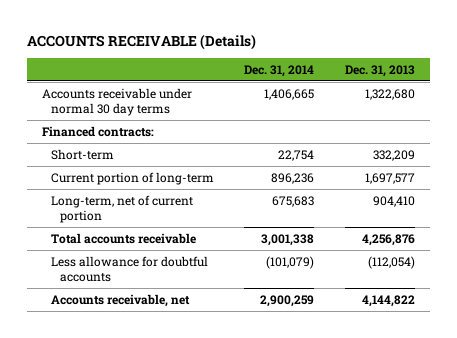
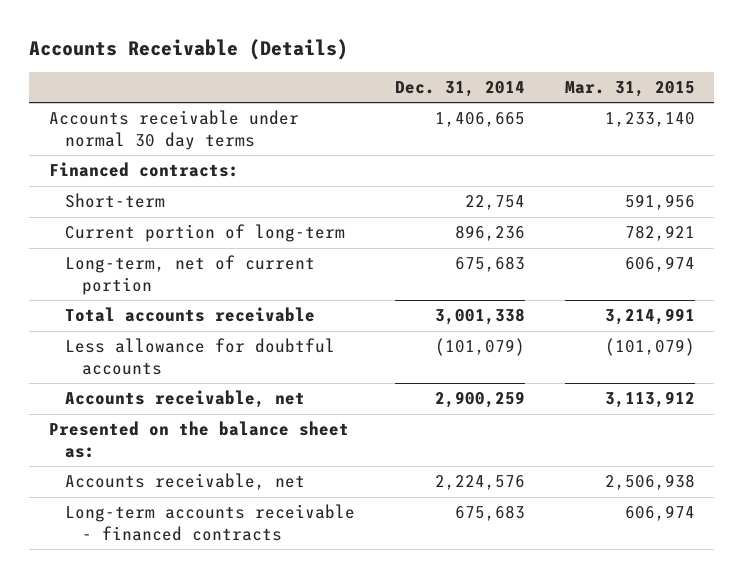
- ACCOUNTS RECEIVABLE (Details)
+ Accounts Receivable (Details)
- | Dec. 31, 2014 | Dec. 31, 2013
+ | Dec. 31, 2014 | Mar. 31, 2015
+ Presented on the balance sheet as:
+ Accounts receivable, net | 2,224,576 | 2,506,938
+ Long-term accounts receivable - financed contracts | 675,683 | 606,974

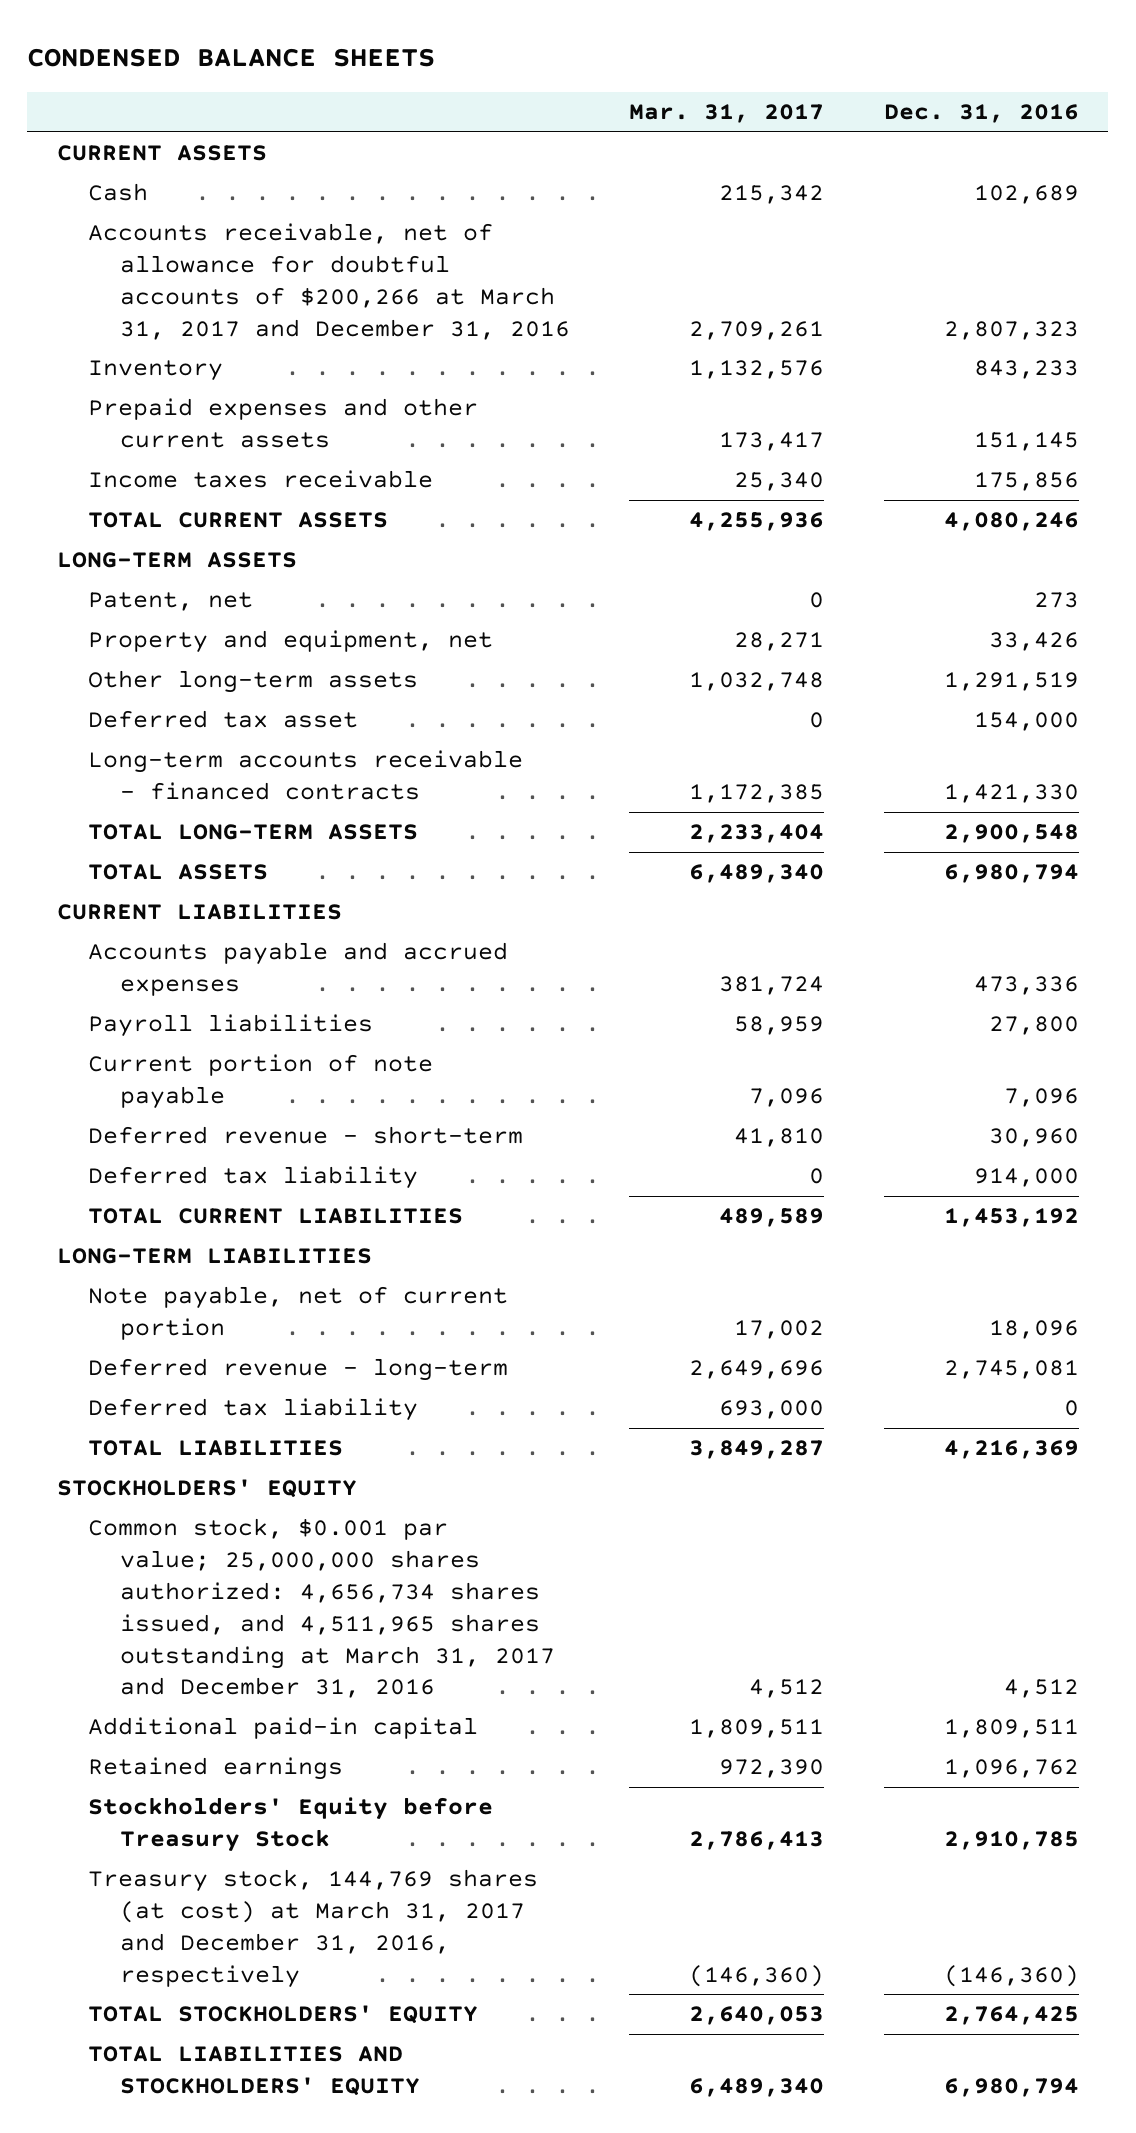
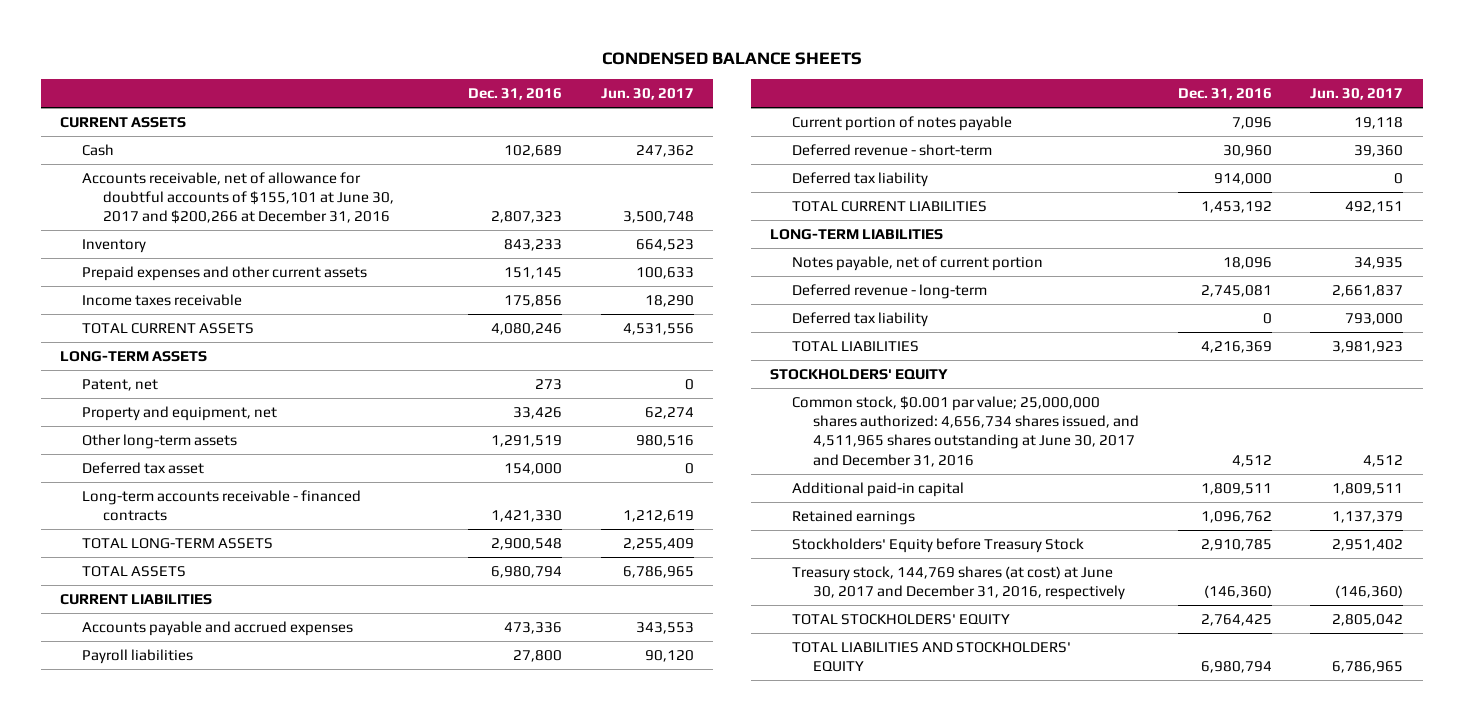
- | Mar. 31, 2017 | Dec. 31, 2016
+ | Dec. 31, 2016 | Jun. 30, 2017
- Accounts receivable, net of allowance for doubtful accounts of $200,266 at March 31, 2017 and December 31, 2016 | 2,709,261 | 2,807,323
+ Accounts receivable, net of allowance for doubtful accounts of $155,101 at June 30, 2017 and $200,266 at December 31, 2016 | 2,807,323 | 3,500,748
- Current portion of note payable | 7,096 | 7,096
+ Current portion of notes payable | 7,096 | 19,118
- Note payable, net of current portion | 17,002 | 18,096
+ Notes payable, net of current portion | 18,096 | 34,935
- Common stock, $0.001 par value; 25,000,000 shares authorized: 4,656,734 shares issued, and 4,511,965 shares outstanding at March 31, 2017 and December 31, 2016 | 4,512 | 4,512
+ Common stock, $0.001 par value; 25,000,000 shares authorized: 4,656,734 shares issued, and 4,511,965 shares outstanding at June 30, 2017 and December 31, 2016 | 4,512 | 4,512
- Treasury stock, 144,769 shares (at cost) at March 31, 2017 and December 31, 2016, respectively | (146,360) | (146,360)
+ Treasury stock, 144,769 shares (at cost) at June 30, 2017 and December 31, 2016, respectively | (146,360) | (146,360)

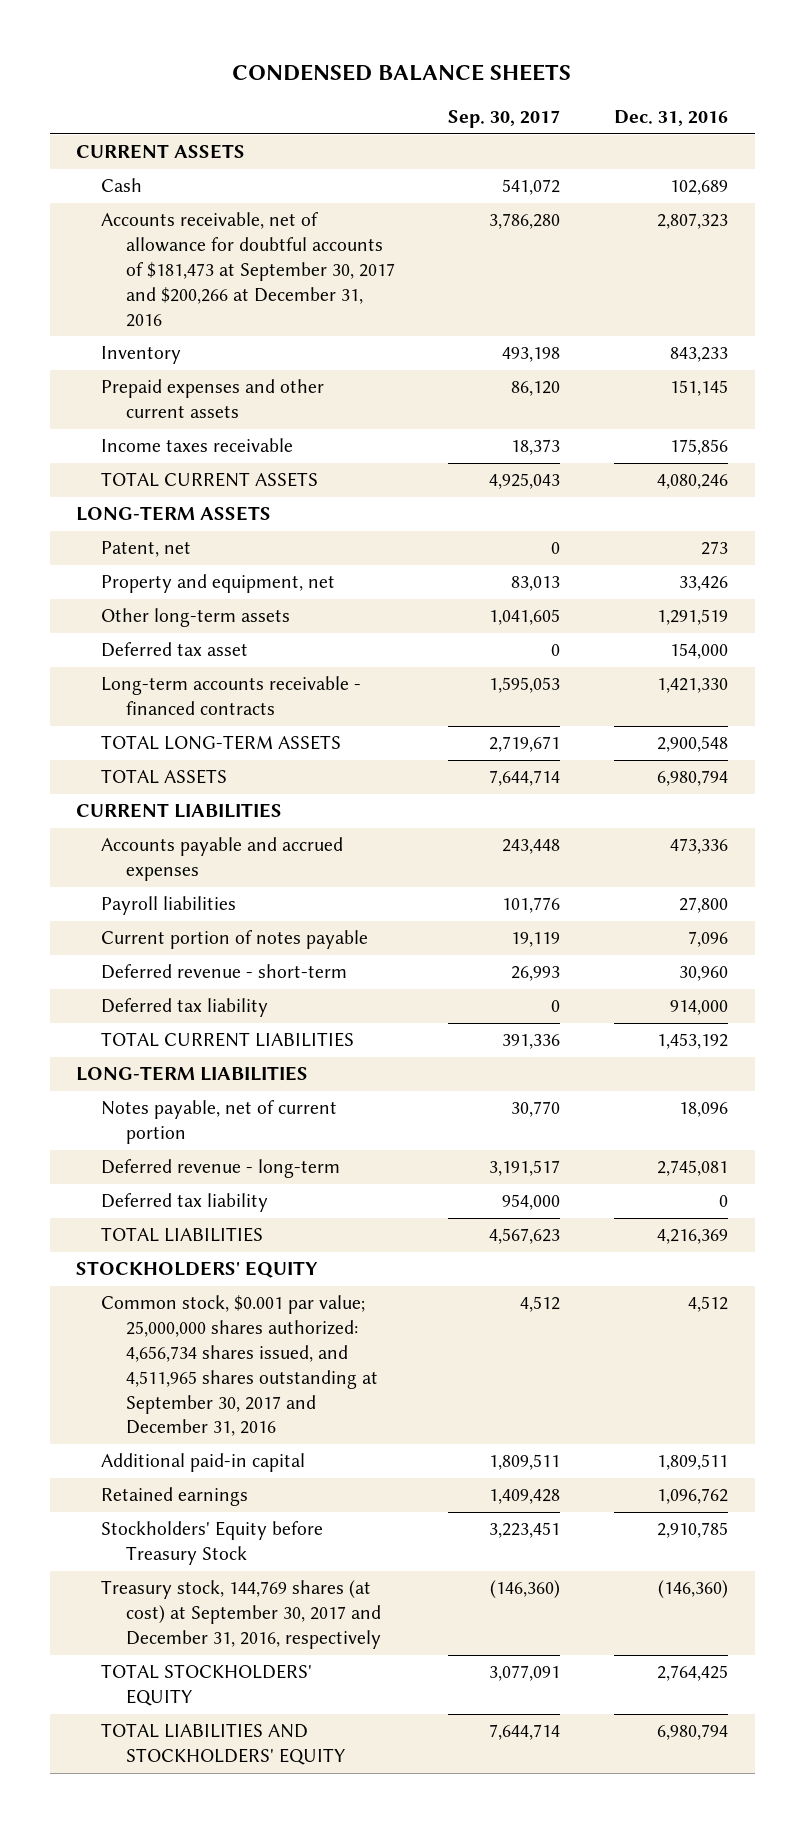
- | Dec. 31, 2016 | Jun. 30, 2017
+ | Sep. 30, 2017 | Dec. 31, 2016
- Accounts receivable, net of allowance for doubtful accounts of $155,101 at June 30, 2017 and $200,266 at December 31, 2016 | 2,807,323 | 3,500,748
+ Accounts receivable, net of allowance for doubtful accounts of $181,473 at September 30, 2017 and $200,266 at December 31, 2016 | 3,786,280 | 2,807,323
- Common stock, $0.001 par value; 25,000,000 shares authorized: 4,656,734 shares issued, and 4,511,965 shares outstanding at June 30, 2017 and December 31, 2016 | 4,512 | 4,512
+ Common stock, $0.001 par value; 25,000,000 shares authorized: 4,656,734 shares issued, and 4,511,965 shares outstanding at September 30, 2017 and December 31, 2016 | 4,512 | 4,512
- Treasury stock, 144,769 shares (at cost) at June 30, 2017 and December 31, 2016, respectively | (146,360) | (146,360)
+ Treasury stock, 144,769 shares (at cost) at September 30, 2017 and December 31, 2016, respectively | (146,360) | (146,360)

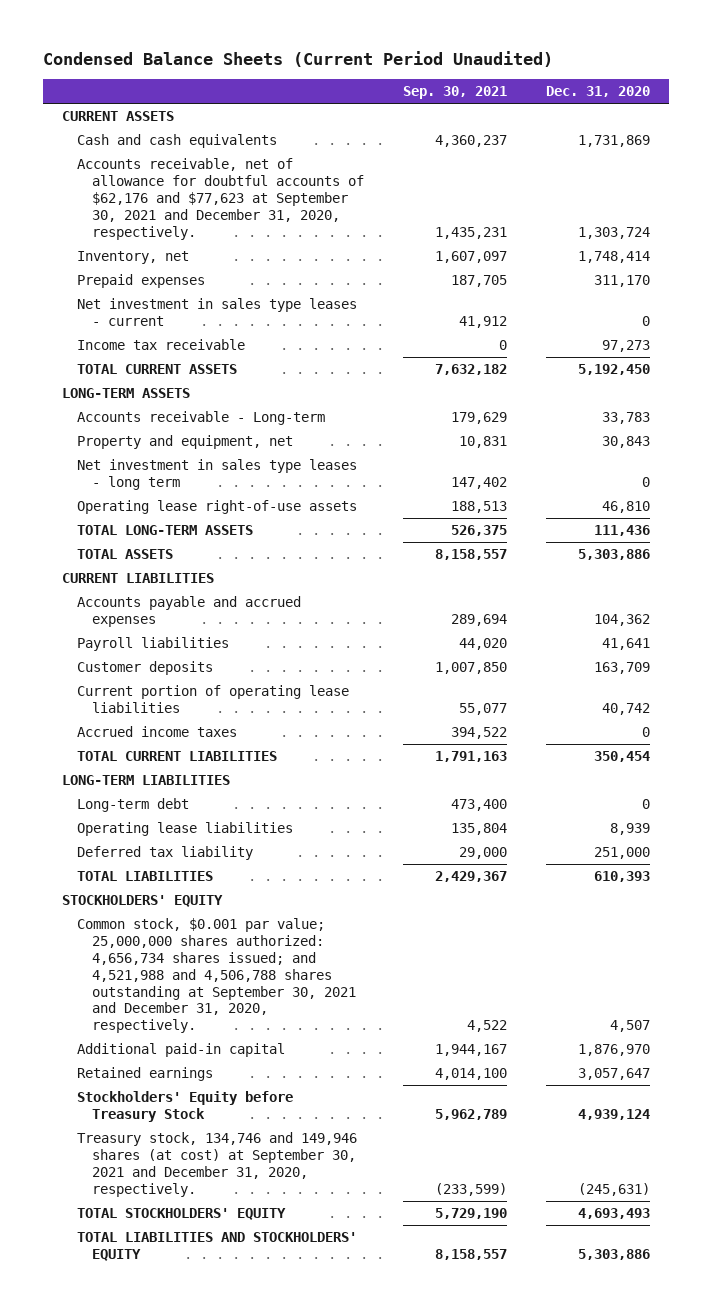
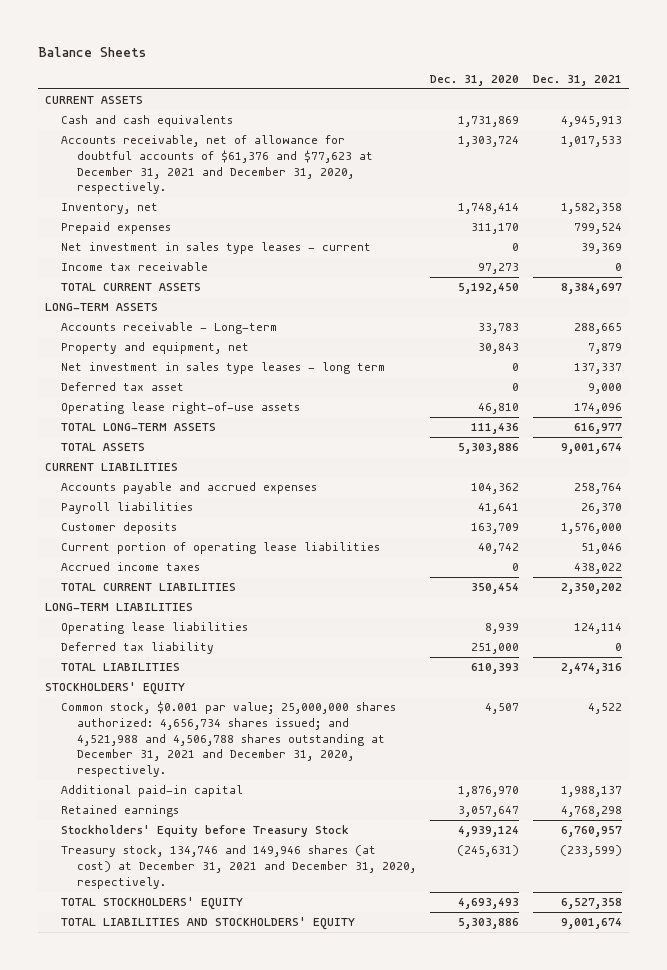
- Condensed Balance Sheets (Current Period Unaudited)
+ Balance Sheets
- | Sep. 30, 2021 | Dec. 31, 2020
+ | Dec. 31, 2020 | Dec. 31, 2021
- Accounts receivable, net of allowance for doubtful accounts of $62,176 and $77,623 at September 30, 2021 and December 31, 2020, respectively. | 1,435,231 | 1,303,724
+ Accounts receivable, net of allowance for doubtful accounts of $61,376 and $77,623 at December 31, 2021 and December 31, 2020, respectively. | 1,303,724 | 1,017,533
+ Deferred tax asset | 0 | 9,000
- Long-term debt | 473,400 | 0
- Common stock, $0.001 par value; 25,000,000 shares authorized: 4,656,734 shares issued; and 4,521,988 and 4,506,788 shares outstanding at September 30, 2021 and December 31, 2020, respectively. | 4,522 | 4,507
+ Common stock, $0.001 par value; 25,000,000 shares authorized: 4,656,734 shares issued; and 4,521,988 and 4,506,788 shares outstanding at December 31, 2021 and December 31, 2020, respectively. | 4,507 | 4,522
- Treasury stock, 134,746 and 149,946 shares (at cost) at September 30, 2021 and December 31, 2020, respectively. | (233,599) | (245,631)
+ Treasury stock, 134,746 and 149,946 shares (at cost) at December 31, 2021 and December 31, 2020, respectively. | (245,631) | (233,599)

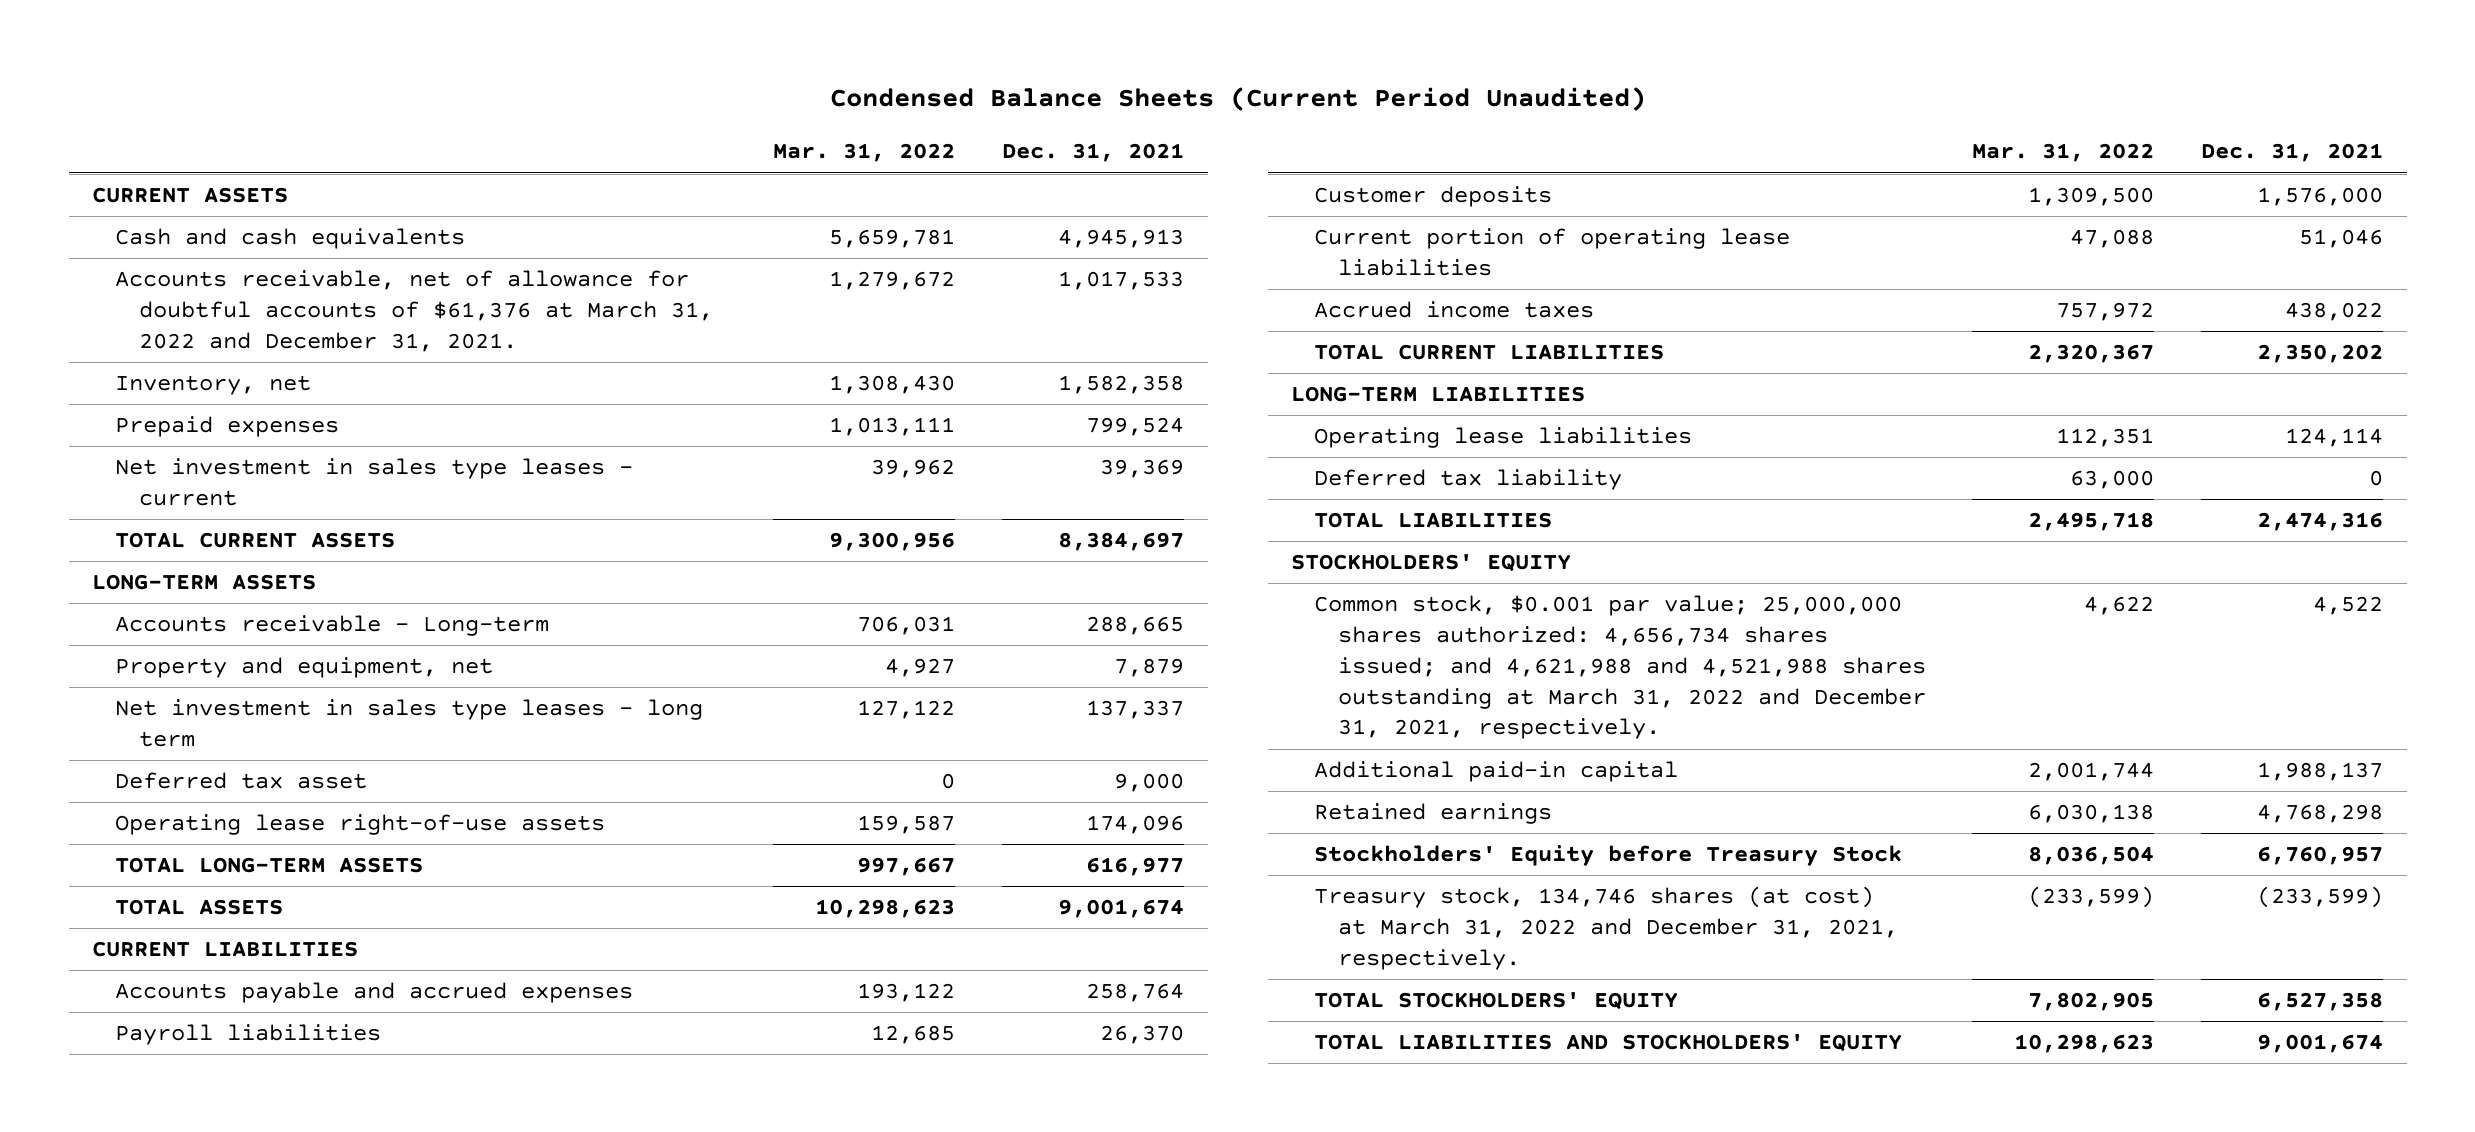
- Balance Sheets
+ Condensed Balance Sheets (Current Period Unaudited)
- | Dec. 31, 2020 | Dec. 31, 2021
+ | Mar. 31, 2022 | Dec. 31, 2021
- Accounts receivable, net of allowance for doubtful accounts of $61,376 and $77,623 at December 31, 2021 and December 31, 2020, respectively. | 1,303,724 | 1,017,533
+ Accounts receivable, net of allowance for doubtful accounts of $61,376 at March 31, 2022 and December 31, 2021. | 1,279,672 | 1,017,533
- Income tax receivable | 97,273 | 0
- Common stock, $0.001 par value; 25,000,000 shares authorized: 4,656,734 shares issued; and 4,521,988 and 4,506,788 shares outstanding at December 31, 2021 and December 31, 2020, respectively. | 4,507 | 4,522
+ Common stock, $0.001 par value; 25,000,000 shares authorized: 4,656,734 shares issued; and 4,621,988 and 4,521,988 shares outstanding at March 31, 2022 and December 31, 2021, respectively. | 4,622 | 4,522
- Treasury stock, 134,746 and 149,946 shares (at cost) at December 31, 2021 and December 31, 2020, respectively. | (245,631) | (233,599)
+ Treasury stock, 134,746 shares (at cost) at March 31, 2022 and December 31, 2021, respectively. | (233,599) | (233,599)

